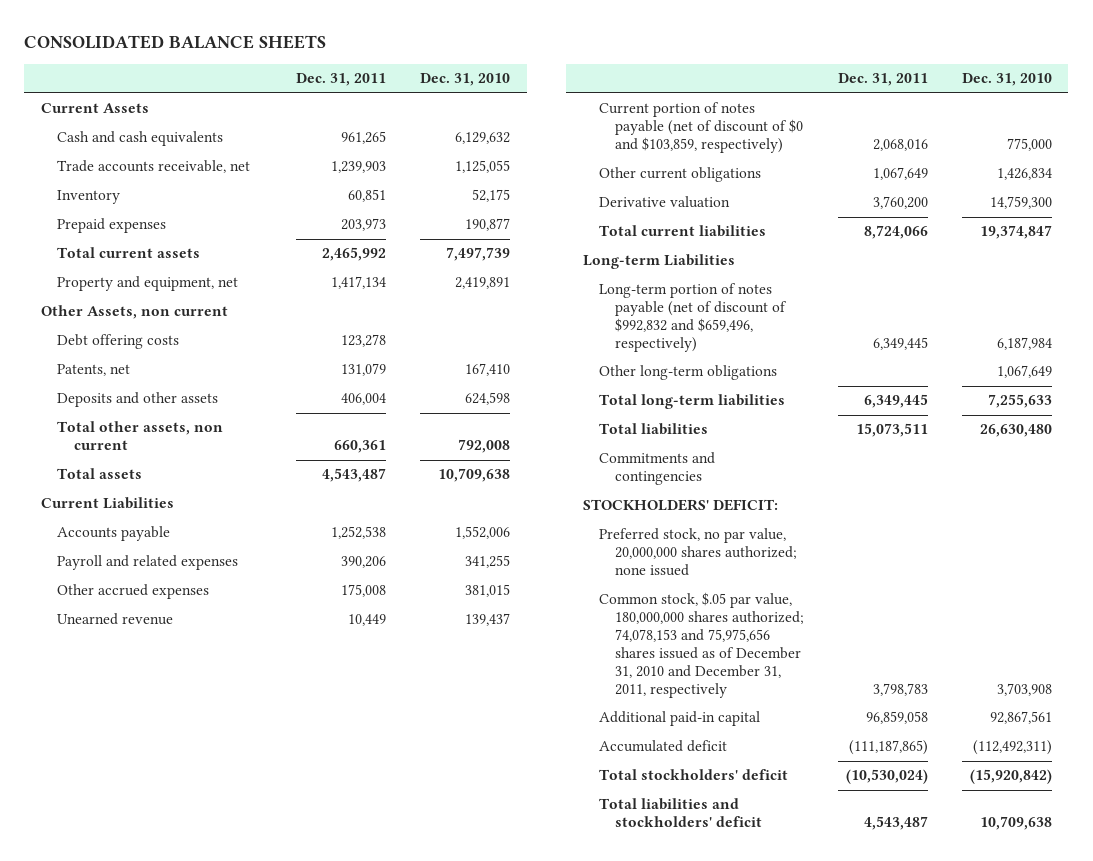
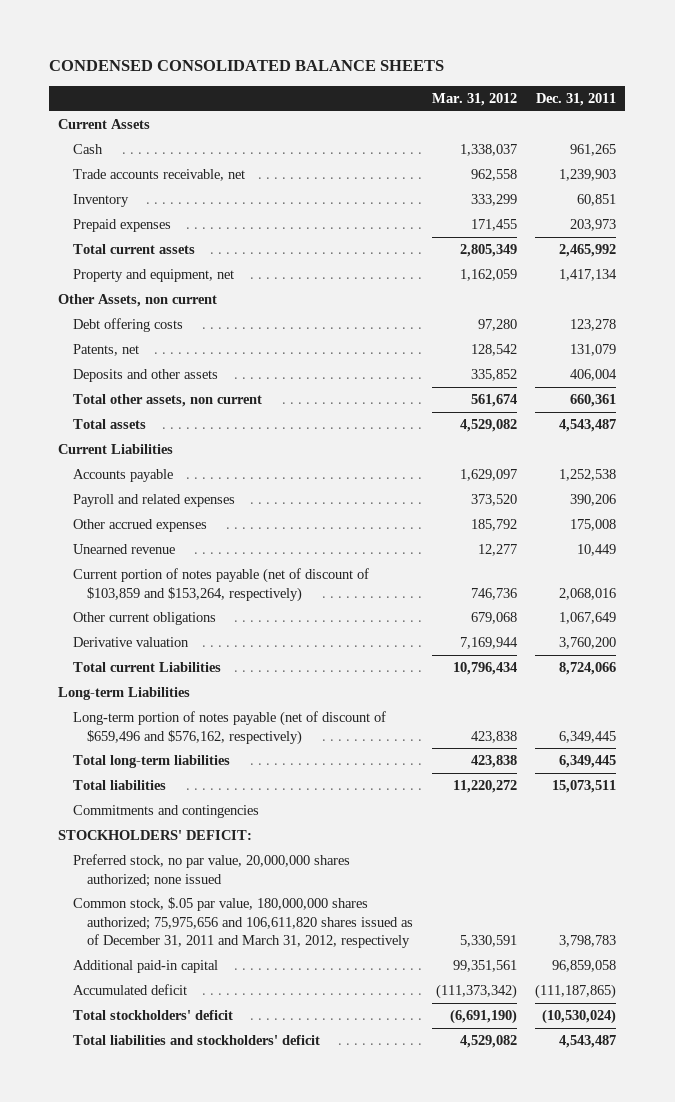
- CONSOLIDATED BALANCE SHEETS
+ CONDENSED CONSOLIDATED BALANCE SHEETS
- | Dec. 31, 2011 | Dec. 31, 2010
+ | Mar. 31, 2012 | Dec. 31, 2011
- Cash and cash equivalents | 961,265 | 6,129,632
+ Cash | 1,338,037 | 961,265
- Current portion of notes payable (net of discount of $0 and $103,859, respectively) | 2,068,016 | 775,000
+ Current portion of notes payable (net of discount of $103,859 and $153,264, respectively) | 746,736 | 2,068,016
- Total current liabilities | 8,724,066 | 19,374,847
+ Total current Liabilities | 10,796,434 | 8,724,066
- Long-term portion of notes payable (net of discount of $992,832 and $659,496, respectively) | 6,349,445 | 6,187,984
- Other long-term obligations | | 1,067,649
+ Long-term portion of notes payable (net of discount of $659,496 and $576,162, respectively) | 423,838 | 6,349,445
- Common stock, $.05 par value, 180,000,000 shares authorized; 74,078,153 and 75,975,656 shares issued as of December 31, 2010 and December 31, 2011, respectively | 3,798,783 | 3,703,908
+ Common stock, $.05 par value, 180,000,000 shares authorized; 75,975,656 and 106,611,820 shares issued as of December 31, 2011 and March 31, 2012, respectively | 5,330,591 | 3,798,783

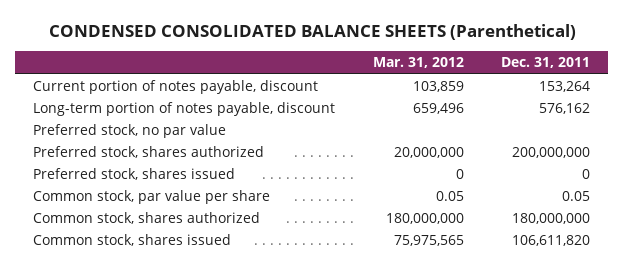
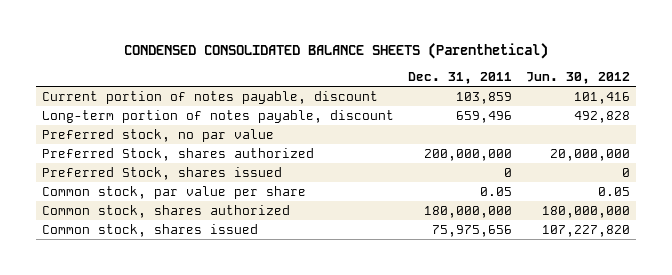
- | Mar. 31, 2012 | Dec. 31, 2011
+ | Dec. 31, 2011 | Jun. 30, 2012
- Current portion of notes payable, discount | 103,859 | 153,264
- Long-term portion of notes payable, discount | 659,496 | 576,162
+ Current portion of notes payable, discount | 103,859 | 101,416
+ Long-term portion of notes payable, discount | 659,496 | 492,828
- Preferred stock, shares authorized | 20,000,000 | 200,000,000
- Preferred stock, shares issued | 0 | 0
+ Preferred Stock, shares authorized | 200,000,000 | 20,000,000
+ Preferred Stock, shares issued | 0 | 0
- Common stock, shares issued | 75,975,565 | 106,611,820
+ Common stock, shares issued | 75,975,656 | 107,227,820

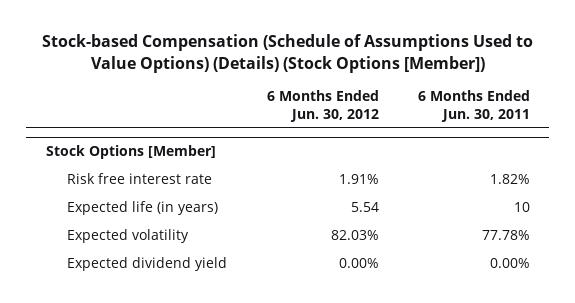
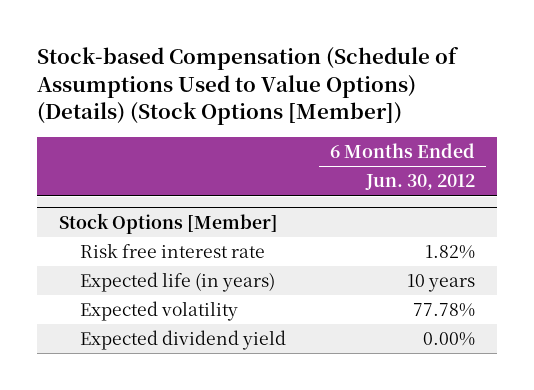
- | 6 Months Ended Jun. 30, 2012 | 6 Months Ended Jun. 30, 2011
+ | 6 Months Ended Jun. 30, 2012
@ Stock Options [Member]
- Risk free interest rate | 1.91% | 1.82%
- Expected life (in years) | 5.54 | 10
- Expected volatility | 82.03% | 77.78%
+ Risk free interest rate | 1.82%
+ Expected life (in years) | 10 years
+ Expected volatility | 77.78%

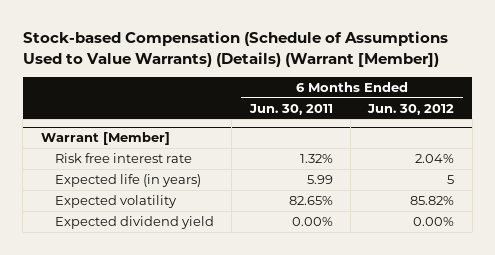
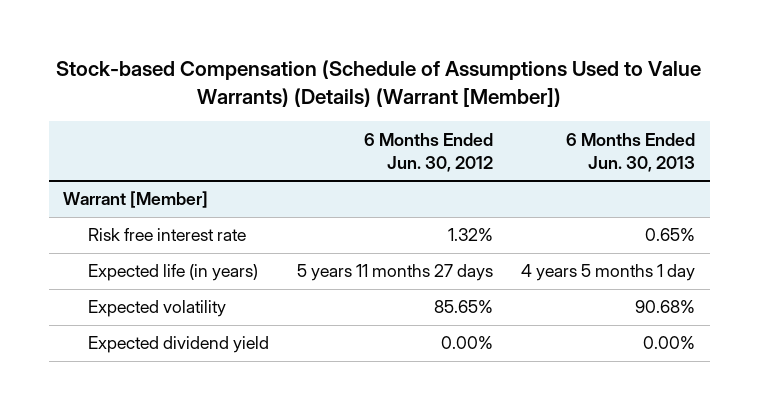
- | 6 Months Ended Jun. 30, 2011 | 6 Months Ended Jun. 30, 2012
+ | 6 Months Ended Jun. 30, 2012 | 6 Months Ended Jun. 30, 2013
@ Warrant [Member]
- Risk free interest rate | 1.32% | 2.04%
- Expected life (in years) | 5.99 | 5
- Expected volatility | 82.65% | 85.82%
+ Risk free interest rate | 1.32% | 0.65%
+ Expected life (in years) | 5 years 11 months 27 days | 4 years 5 months 1 day
+ Expected volatility | 85.65% | 90.68%

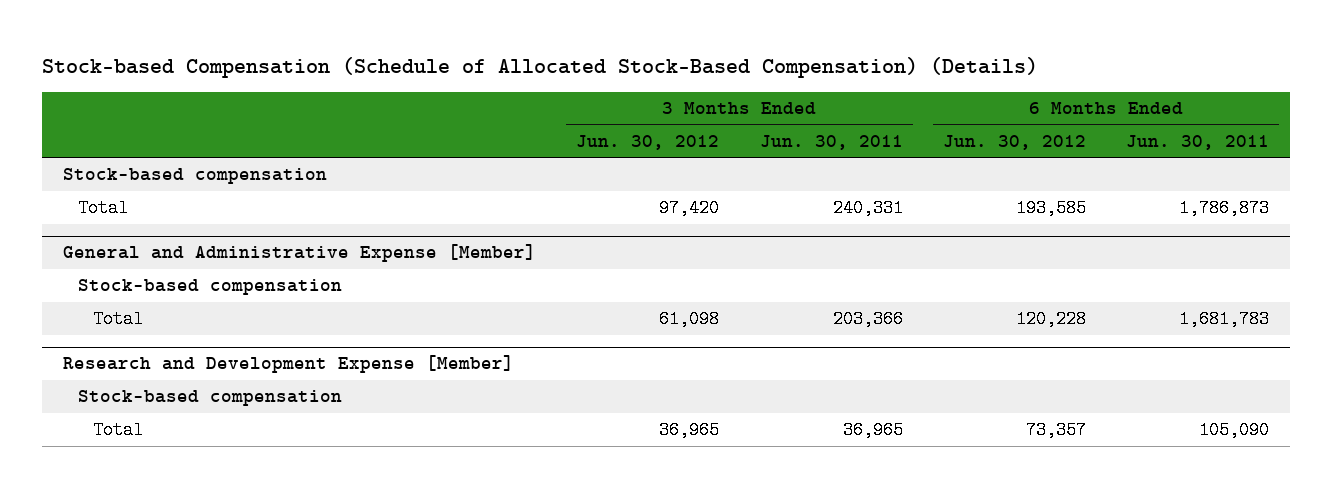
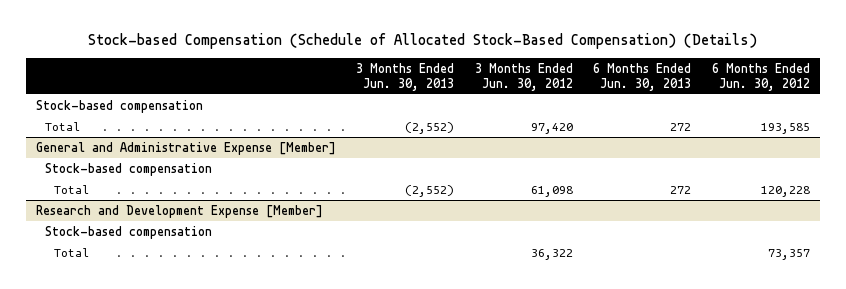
- | 3 Months Ended Jun. 30, 2012 | 3 Months Ended Jun. 30, 2011 | 6 Months Ended Jun. 30, 2012 | 6 Months Ended Jun. 30, 2011
+ | 3 Months Ended Jun. 30, 2013 | 3 Months Ended Jun. 30, 2012 | 6 Months Ended Jun. 30, 2013 | 6 Months Ended Jun. 30, 2012
@ Research and Development Expense [Member]
- Total | 36,965 | 36,965 | 73,357 | 105,090
+ Total | | 36,322 | | 73,357

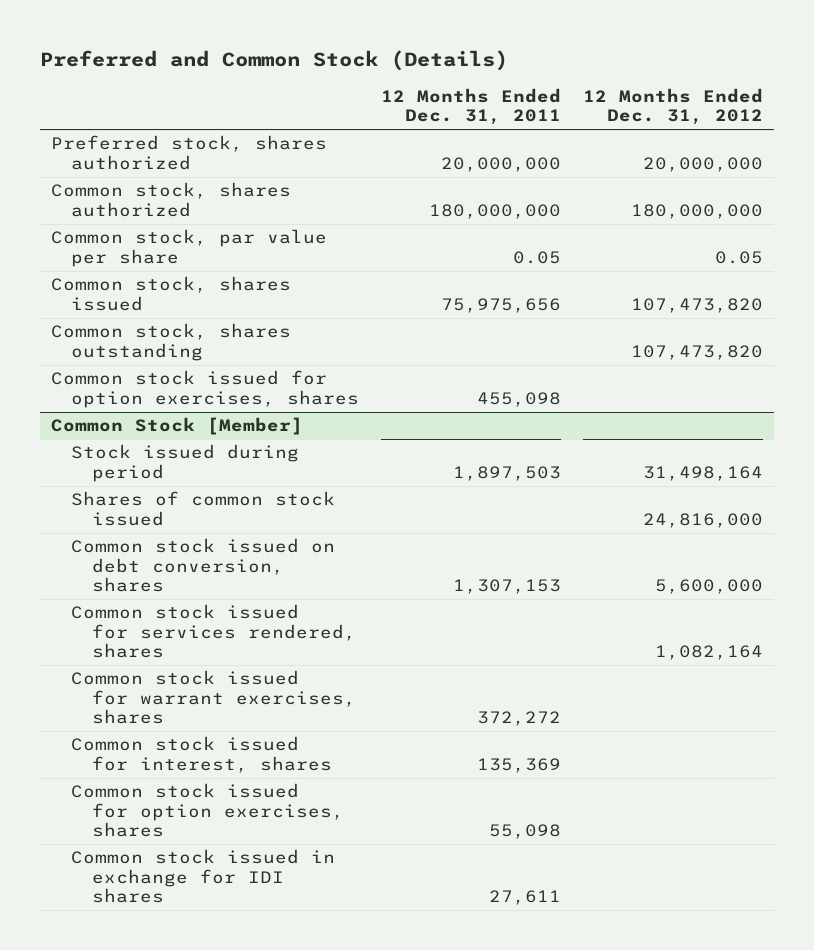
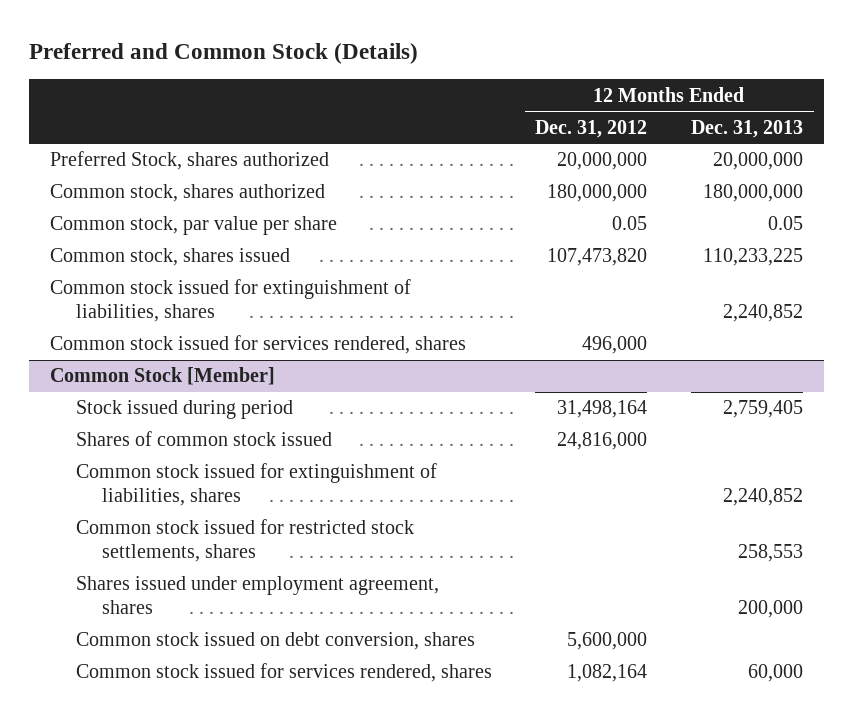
- | 12 Months Ended Dec. 31, 2011 | 12 Months Ended Dec. 31, 2012
+ | 12 Months Ended Dec. 31, 2012 | 12 Months Ended Dec. 31, 2013
- Preferred stock, shares authorized | 20,000,000 | 20,000,000
+ Preferred Stock, shares authorized | 20,000,000 | 20,000,000
- Common stock, shares outstanding | | 107,473,820
- Common stock issued for option exercises, shares | 455,098 |
+ Common stock issued for extinguishment of liabilities, shares | | 2,240,852
+ Common stock issued for services rendered, shares | 496,000 |
@ Common Stock [Member]
+ Common stock issued for extinguishment of liabilities, shares | | 2,240,852
+ Common stock issued for restricted stock settlements, shares | | 258,553
+ Shares issued under employment agreement, shares | | 200,000
- Common stock issued for warrant exercises, shares | 372,272 |
- Common stock issued for interest, shares | 135,369 |
- Common stock issued for option exercises, shares | 55,098 |
- Common stock issued in exchange for IDI shares | 27,611 |

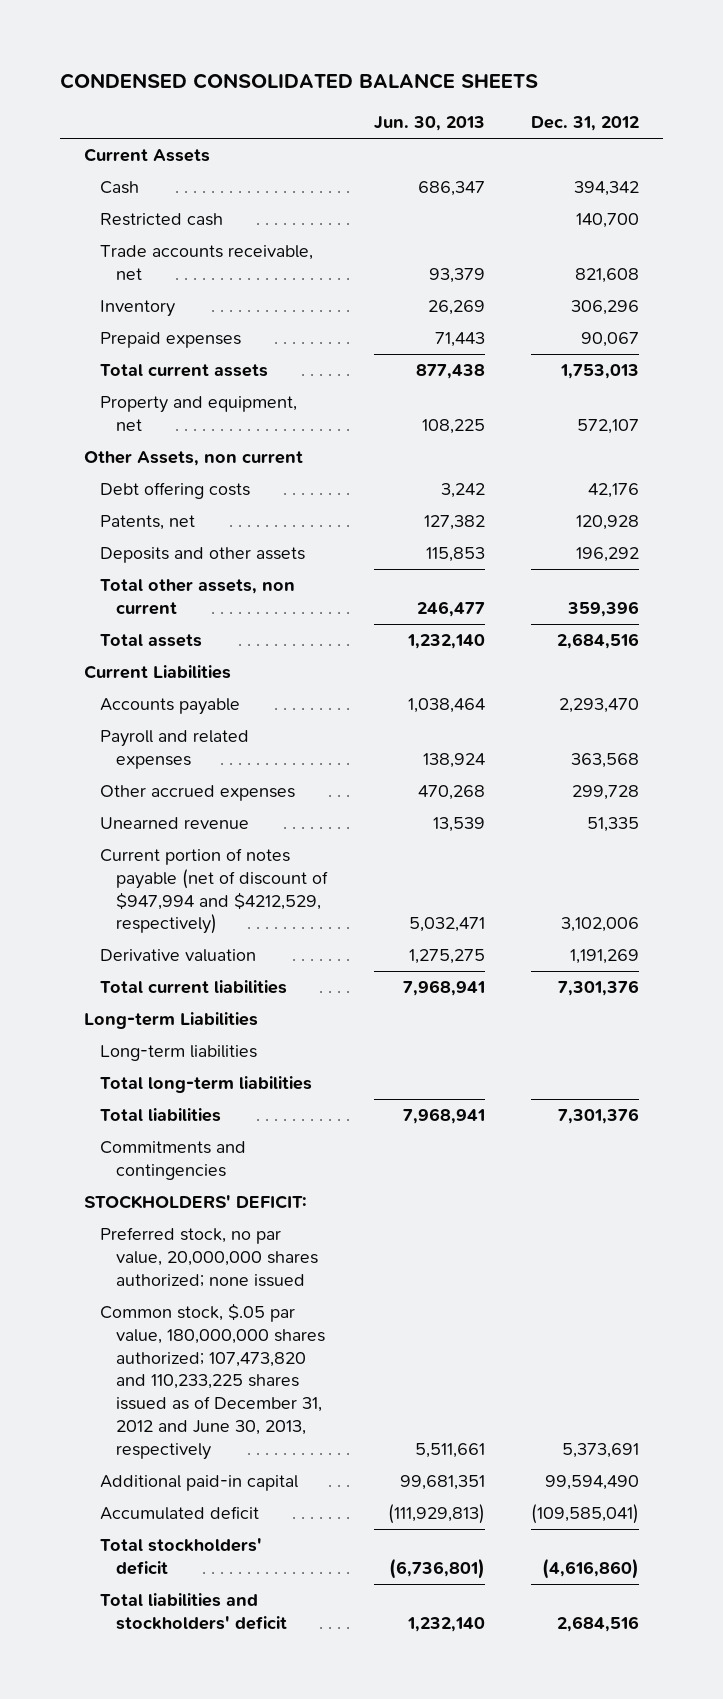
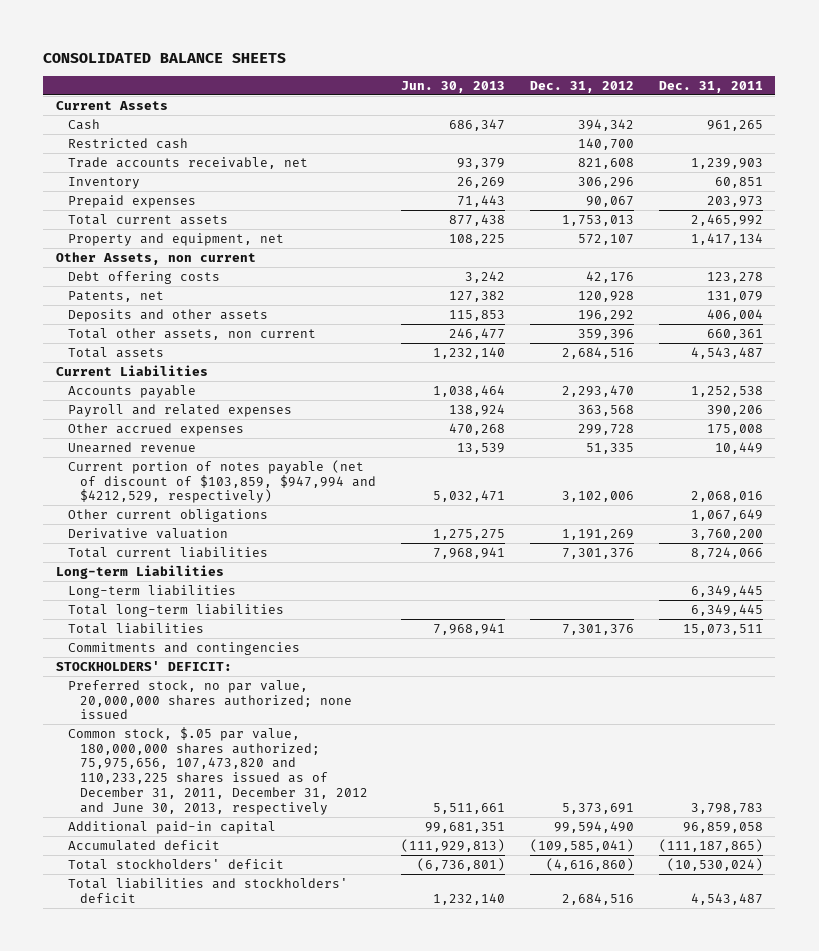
- CONDENSED CONSOLIDATED BALANCE SHEETS
+ CONSOLIDATED BALANCE SHEETS
- | Jun. 30, 2013 | Dec. 31, 2012
+ | Jun. 30, 2013 | Dec. 31, 2012 | Dec. 31, 2011
- Current portion of notes payable (net of discount of $947,994 and $4212,529, respectively) | 5,032,471 | 3,102,006
+ Current portion of notes payable (net of discount of $103,859, $947,994 and $4212,529, respectively) | 5,032,471 | 3,102,006 | 2,068,016
+ Other current obligations | | | 1,067,649
- Common stock, $.05 par value, 180,000,000 shares authorized; 107,473,820 and 110,233,225 shares issued as of December 31, 2012 and June 30, 2013, respectively | 5,511,661 | 5,373,691
+ Common stock, $.05 par value, 180,000,000 shares authorized; 75,975,656, 107,473,820 and 110,233,225 shares issued as of December 31, 2011, December 31, 2012 and June 30, 2013, respectively | 5,511,661 | 5,373,691 | 3,798,783

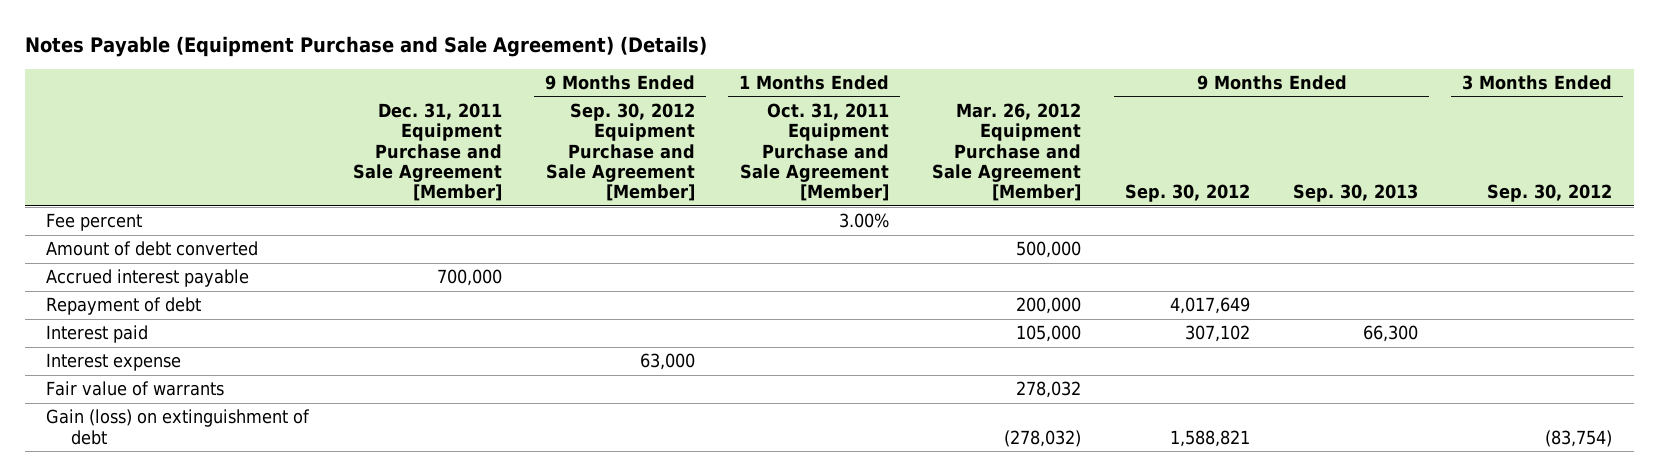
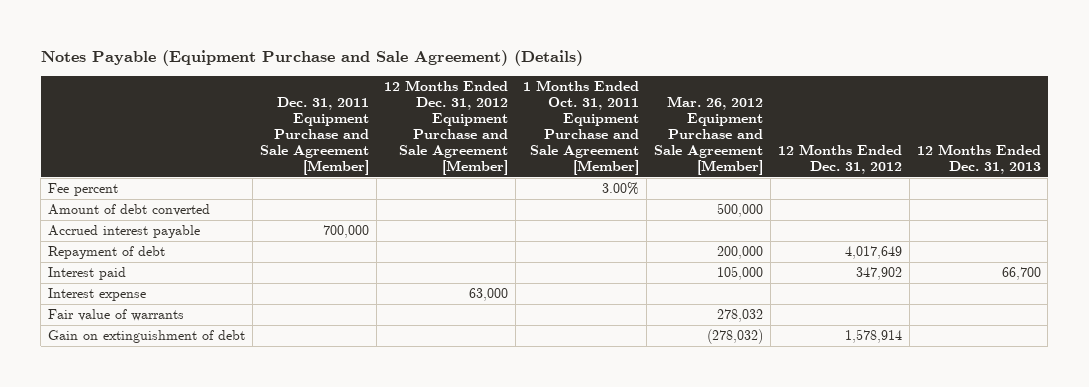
- | Dec. 31, 2011 Equipment Purchase and Sale Agreement [Member] | 9 Months Ended Sep. 30, 2012 Equipment Purchase and Sale Agreement [Member] | 1 Months Ended Oct. 31, 2011 Equipment Purchase and Sale Agreement [Member] | Mar. 26, 2012 Equipment Purchase and Sale Agreement [Member] | 9 Months Ended Sep. 30, 2012 | 9 Months Ended Sep. 30, 2013 | 3 Months Ended Sep. 30, 2012
+ | Dec. 31, 2011 Equipment Purchase and Sale Agreement [Member] | 12 Months Ended Dec. 31, 2012 Equipment Purchase and Sale Agreement [Member] | 1 Months Ended Oct. 31, 2011 Equipment Purchase and Sale Agreement [Member] | Mar. 26, 2012 Equipment Purchase and Sale Agreement [Member] | 12 Months Ended Dec. 31, 2012 | 12 Months Ended Dec. 31, 2013
- Gain (loss) on extinguishment of debt | | | | (278,032) | 1,588,821 | | (83,754)
+ Gain on extinguishment of debt | | | | (278,032) | 1,578,914 |

